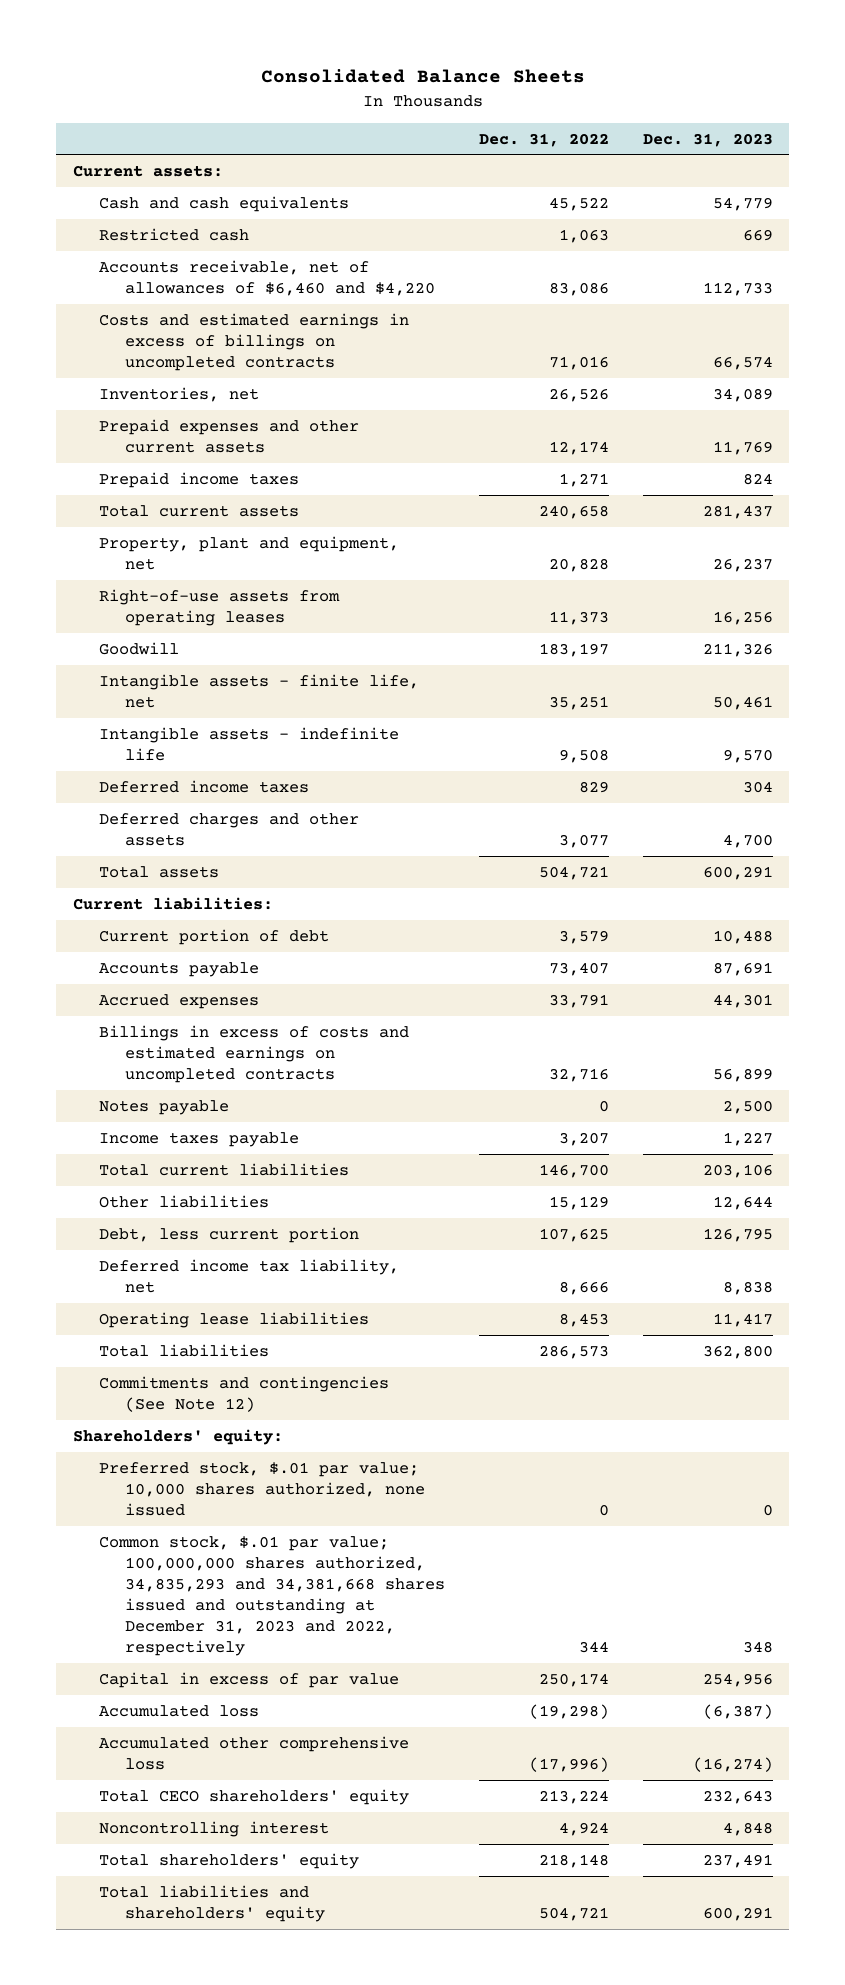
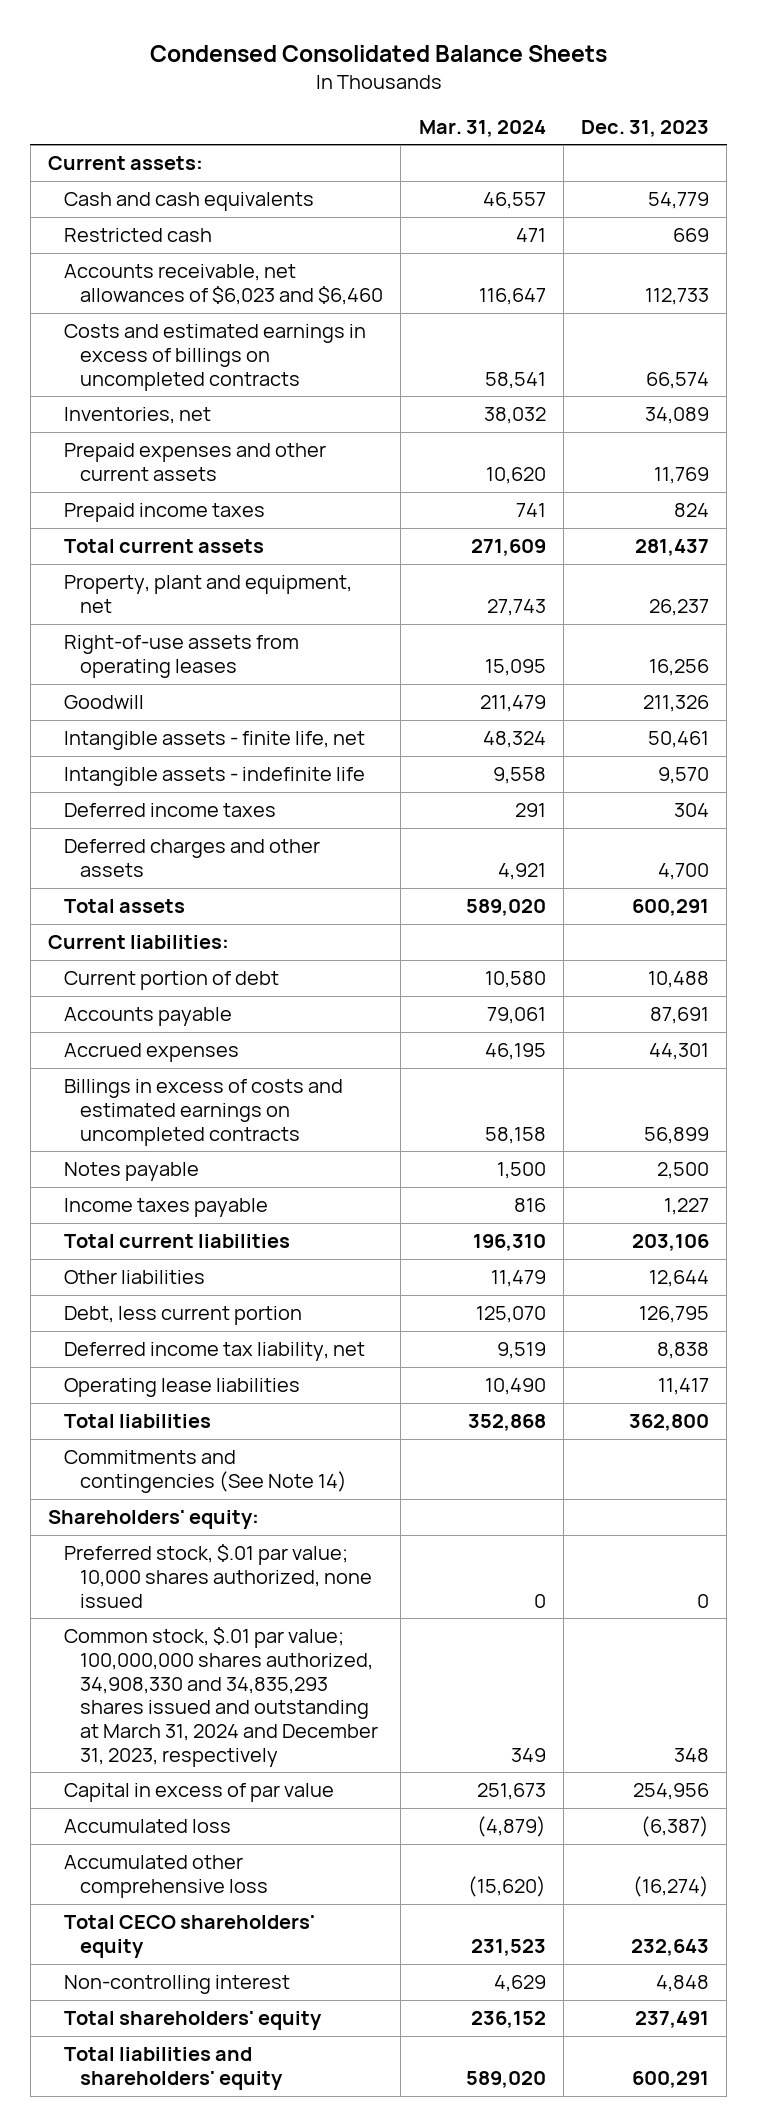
- Consolidated Balance Sheets
+ Condensed Consolidated Balance Sheets
- | Dec. 31, 2022 | Dec. 31, 2023
+ | Mar. 31, 2024 | Dec. 31, 2023
- Accounts receivable, net of allowances of $6,460 and $4,220 | 83,086 | 112,733
+ Accounts receivable, net allowances of $6,023 and $6,460 | 116,647 | 112,733
- Commitments and contingencies (See Note 12)
+ Commitments and contingencies (See Note 14)
- Common stock, $.01 par value; 100,000,000 shares authorized, 34,835,293 and 34,381,668 shares issued and outstanding at December 31, 2023 and 2022, respectively | 344 | 348
+ Common stock, $.01 par value; 100,000,000 shares authorized, 34,908,330 and 34,835,293 shares issued and outstanding at March 31, 2024 and December 31, 2023, respectively | 349 | 348
- Noncontrolling interest | 4,924 | 4,848
+ Non-controlling interest | 4,629 | 4,848

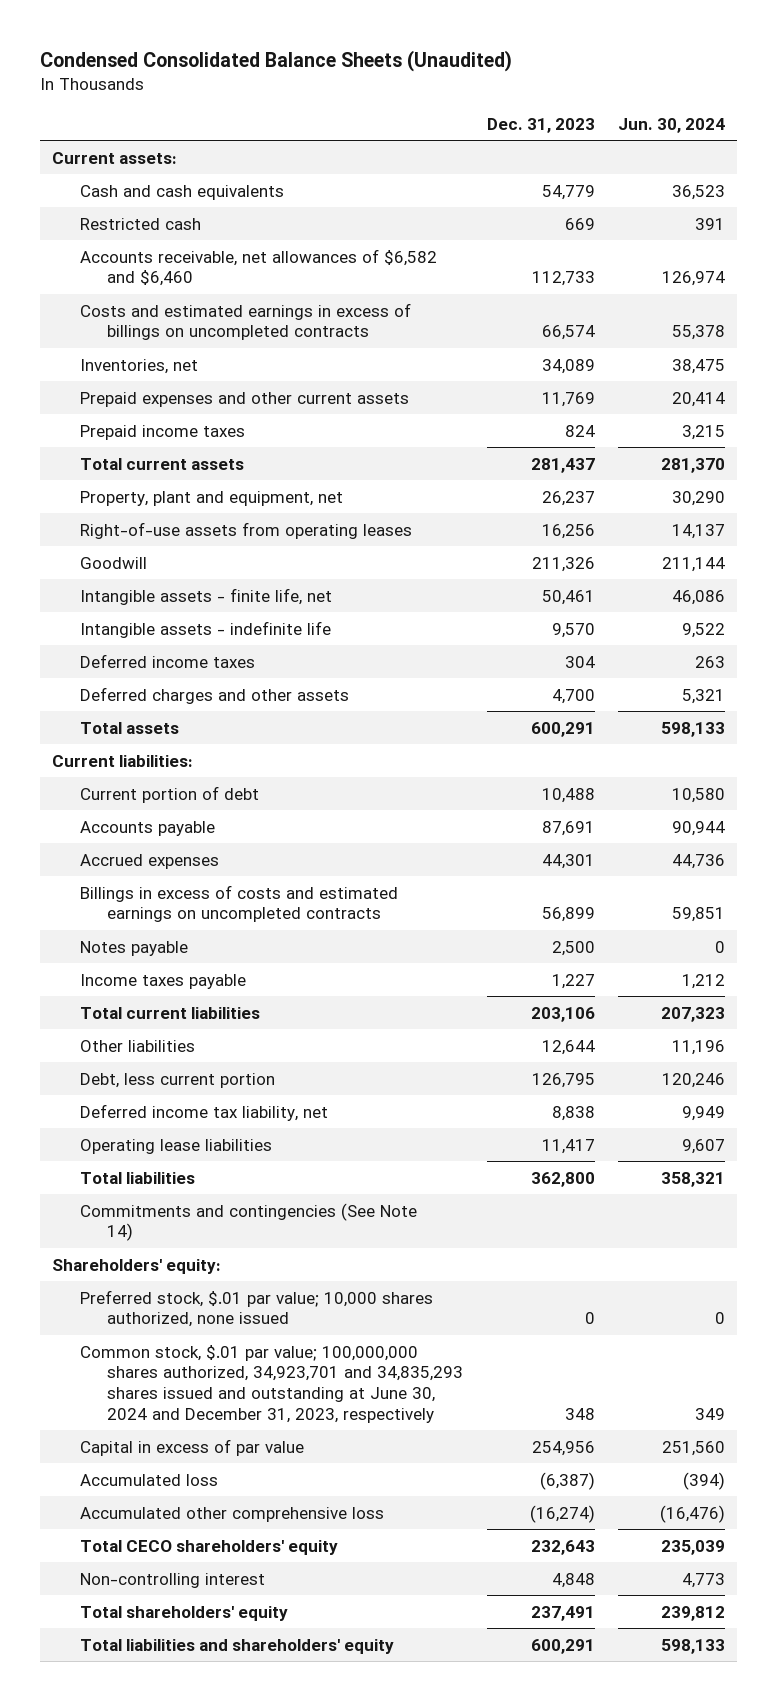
- Condensed Consolidated Balance Sheets
+ Condensed Consolidated Balance Sheets (Unaudited)
- | Mar. 31, 2024 | Dec. 31, 2023
+ | Dec. 31, 2023 | Jun. 30, 2024
- Accounts receivable, net allowances of $6,023 and $6,460 | 116,647 | 112,733
+ Accounts receivable, net allowances of $6,582 and $6,460 | 112,733 | 126,974
- Common stock, $.01 par value; 100,000,000 shares authorized, 34,908,330 and 34,835,293 shares issued and outstanding at March 31, 2024 and December 31, 2023, respectively | 349 | 348
+ Common stock, $.01 par value; 100,000,000 shares authorized, 34,923,701 and 34,835,293 shares issued and outstanding at June 30, 2024 and December 31, 2023, respectively | 348 | 349

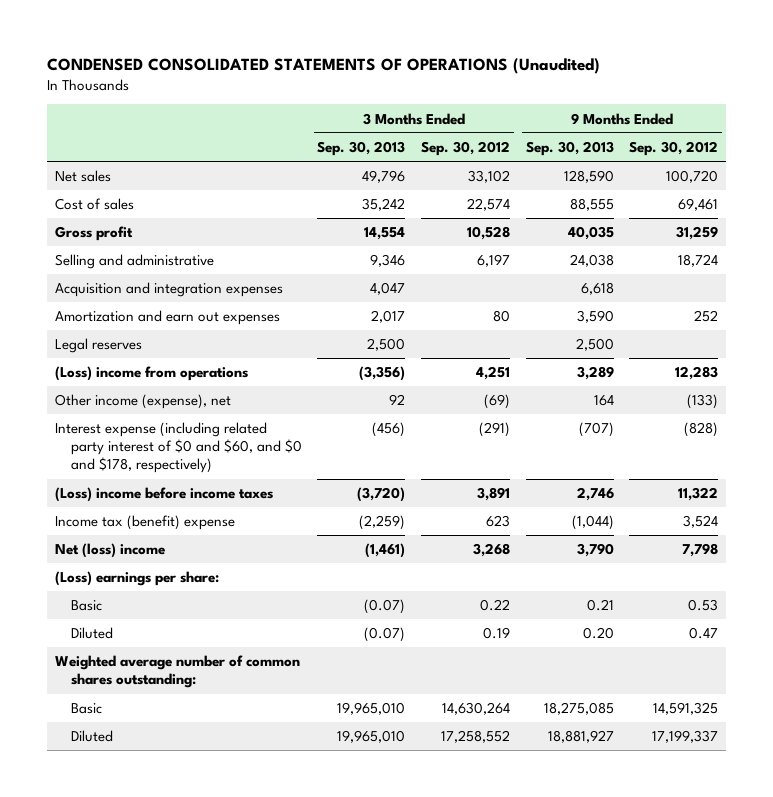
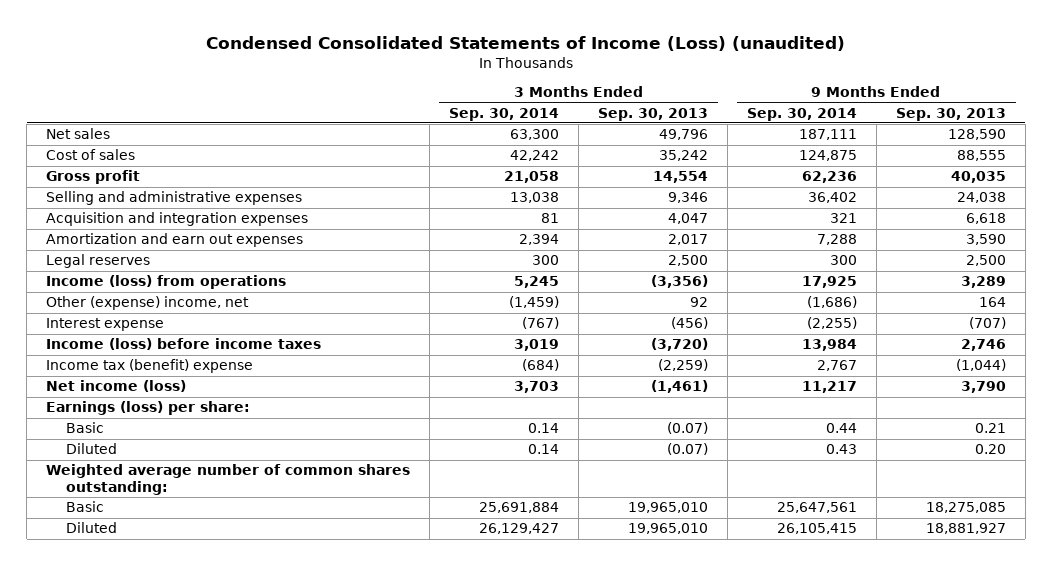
- CONDENSED CONSOLIDATED STATEMENTS OF OPERATIONS (Unaudited)
+ Condensed Consolidated Statements of Income (Loss) (unaudited)
- | 3 Months Ended Sep. 30, 2013 | 3 Months Ended Sep. 30, 2012 | 9 Months Ended Sep. 30, 2013 | 9 Months Ended Sep. 30, 2012
+ | 3 Months Ended Sep. 30, 2014 | 3 Months Ended Sep. 30, 2013 | 9 Months Ended Sep. 30, 2014 | 9 Months Ended Sep. 30, 2013
- Selling and administrative | 9,346 | 6,197 | 24,038 | 18,724
+ Selling and administrative expenses | 13,038 | 9,346 | 36,402 | 24,038
- (Loss) income from operations | (3,356) | 4,251 | 3,289 | 12,283
- Other income (expense), net | 92 | (69) | 164 | (133)
- Interest expense (including related party interest of $0 and $60, and $0 and $178, respectively) | (456) | (291) | (707) | (828)
- (Loss) income before income taxes | (3,720) | 3,891 | 2,746 | 11,322
+ Income (loss) from operations | 5,245 | (3,356) | 17,925 | 3,289
+ Other (expense) income, net | (1,459) | 92 | (1,686) | 164
+ Interest expense | (767) | (456) | (2,255) | (707)
+ Income (loss) before income taxes | 3,019 | (3,720) | 13,984 | 2,746
- Net (loss) income | (1,461) | 3,268 | 3,790 | 7,798
- (Loss) earnings per share:
+ Net income (loss) | 3,703 | (1,461) | 11,217 | 3,790
+ Earnings (loss) per share:

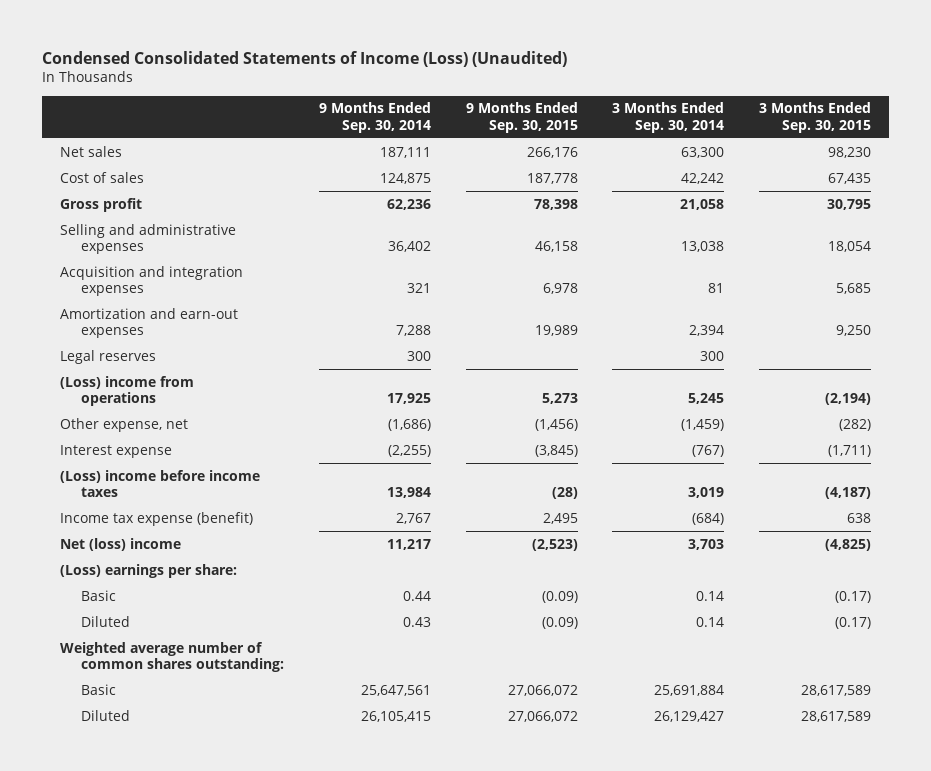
- Condensed Consolidated Statements of Income (Loss) (unaudited)
+ Condensed Consolidated Statements of Income (Loss) (Unaudited)
- | 3 Months Ended Sep. 30, 2014 | 3 Months Ended Sep. 30, 2013 | 9 Months Ended Sep. 30, 2014 | 9 Months Ended Sep. 30, 2013
+ | 9 Months Ended Sep. 30, 2014 | 9 Months Ended Sep. 30, 2015 | 3 Months Ended Sep. 30, 2014 | 3 Months Ended Sep. 30, 2015
- Amortization and earn out expenses | 2,394 | 2,017 | 7,288 | 3,590
+ Amortization and earn-out expenses | 7,288 | 19,989 | 2,394 | 9,250
- Income (loss) from operations | 5,245 | (3,356) | 17,925 | 3,289
- Other (expense) income, net | (1,459) | 92 | (1,686) | 164
+ (Loss) income from operations | 17,925 | 5,273 | 5,245 | (2,194)
+ Other expense, net | (1,686) | (1,456) | (1,459) | (282)
- Income (loss) before income taxes | 3,019 | (3,720) | 13,984 | 2,746
- Income tax (benefit) expense | (684) | (2,259) | 2,767 | (1,044)
- Net income (loss) | 3,703 | (1,461) | 11,217 | 3,790
- Earnings (loss) per share:
+ (Loss) income before income taxes | 13,984 | (28) | 3,019 | (4,187)
+ Income tax expense (benefit) | 2,767 | 2,495 | (684) | 638
+ Net (loss) income | 11,217 | (2,523) | 3,703 | (4,825)
+ (Loss) earnings per share:

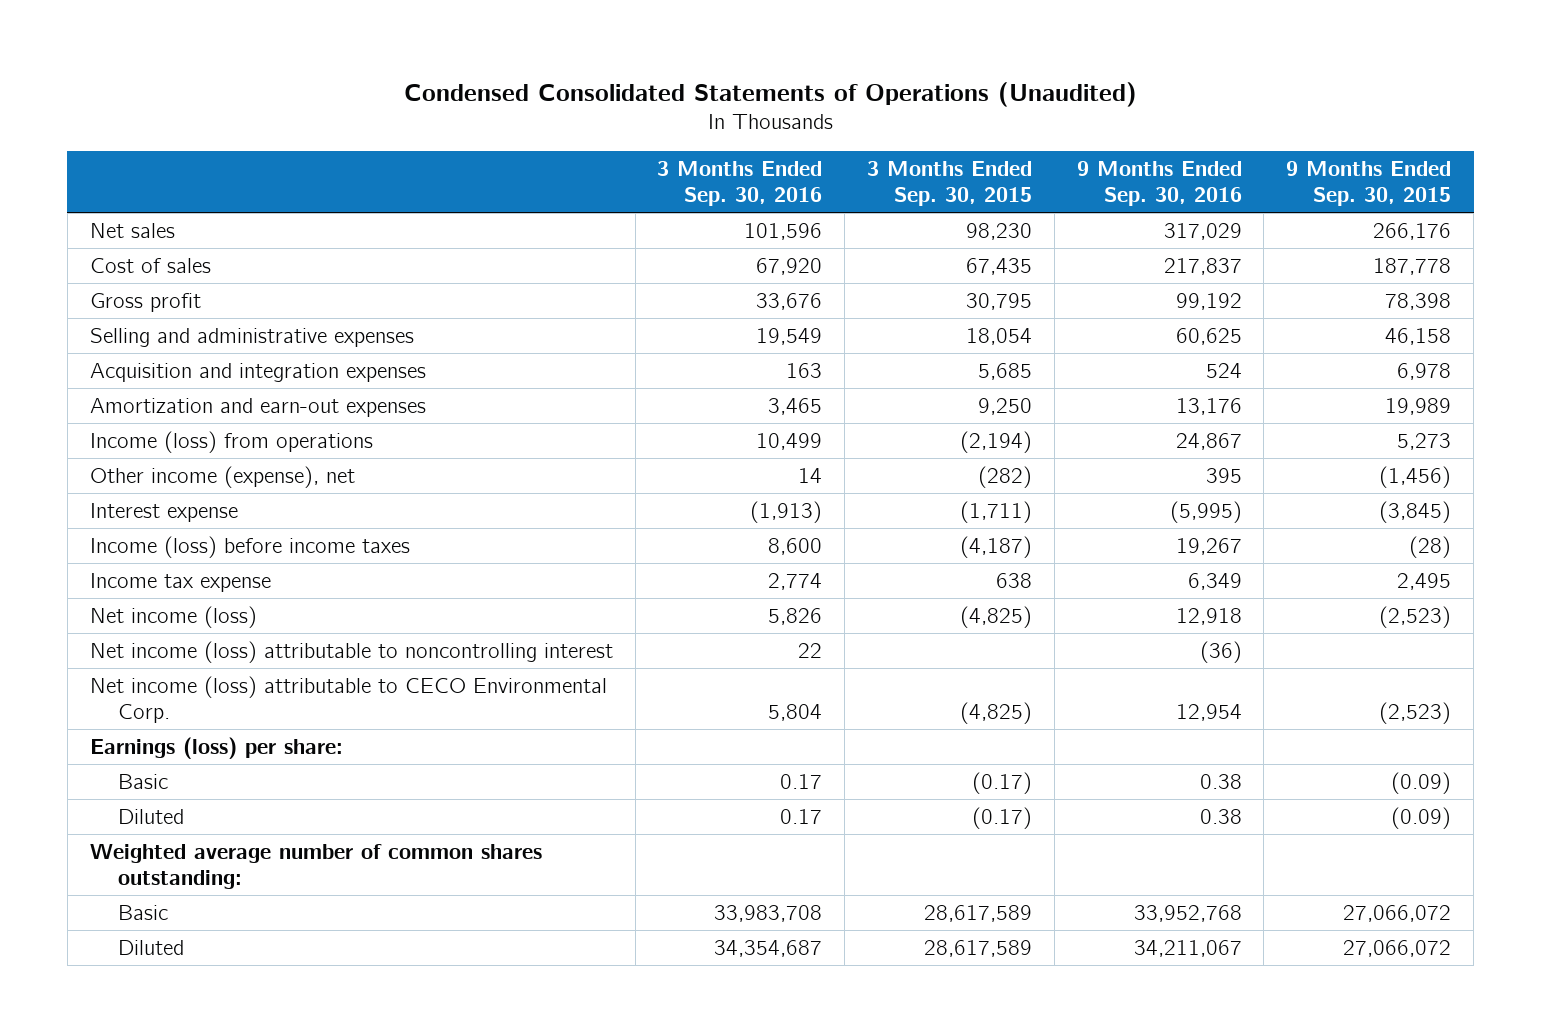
- Condensed Consolidated Statements of Income (Loss) (Unaudited)
+ Condensed Consolidated Statements of Operations (Unaudited)
- | 9 Months Ended Sep. 30, 2014 | 9 Months Ended Sep. 30, 2015 | 3 Months Ended Sep. 30, 2014 | 3 Months Ended Sep. 30, 2015
+ | 3 Months Ended Sep. 30, 2016 | 3 Months Ended Sep. 30, 2015 | 9 Months Ended Sep. 30, 2016 | 9 Months Ended Sep. 30, 2015
- Legal reserves | 300 | | 300 |
- (Loss) income from operations | 17,925 | 5,273 | 5,245 | (2,194)
- Other expense, net | (1,686) | (1,456) | (1,459) | (282)
+ Income (loss) from operations | 10,499 | (2,194) | 24,867 | 5,273
+ Other income (expense), net | 14 | (282) | 395 | (1,456)
- (Loss) income before income taxes | 13,984 | (28) | 3,019 | (4,187)
- Income tax expense (benefit) | 2,767 | 2,495 | (684) | 638
- Net (loss) income | 11,217 | (2,523) | 3,703 | (4,825)
- (Loss) earnings per share:
+ Income (loss) before income taxes | 8,600 | (4,187) | 19,267 | (28)
+ Income tax expense | 2,774 | 638 | 6,349 | 2,495
+ Net income (loss) | 5,826 | (4,825) | 12,918 | (2,523)
+ Net income (loss) attributable to noncontrolling interest | 22 | | (36) |
+ Net income (loss) attributable to CECO Environmental Corp. | 5,804 | (4,825) | 12,954 | (2,523)
+ Earnings (loss) per share:

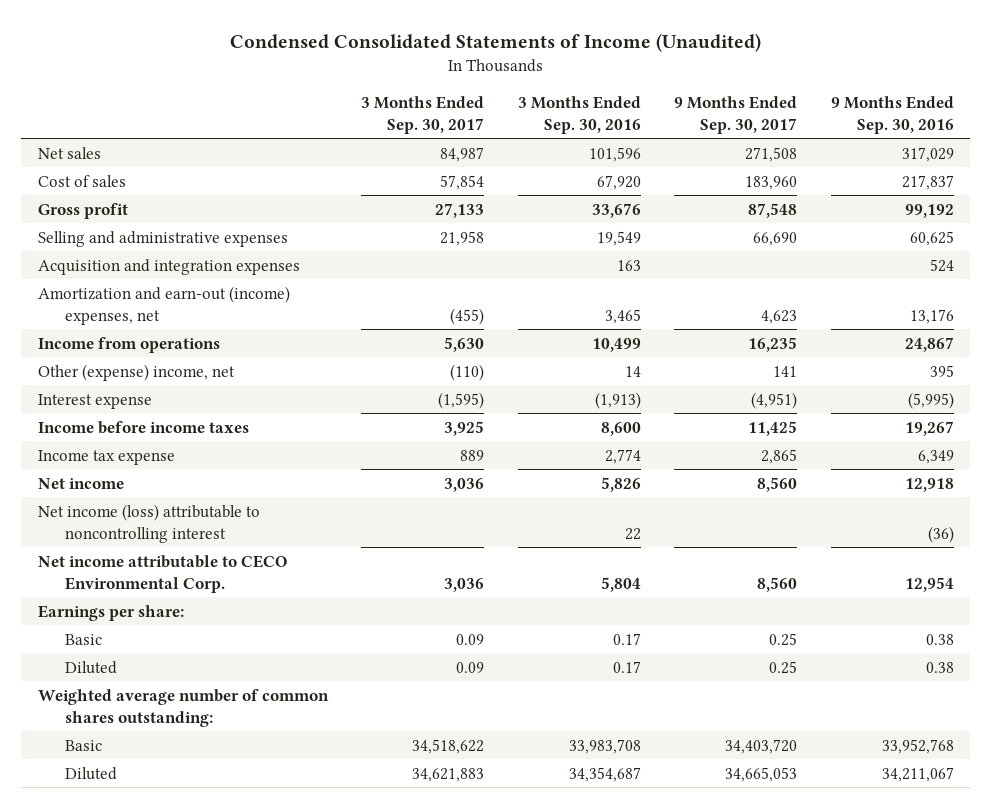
- Condensed Consolidated Statements of Operations (Unaudited)
+ Condensed Consolidated Statements of Income (Unaudited)
- | 3 Months Ended Sep. 30, 2016 | 3 Months Ended Sep. 30, 2015 | 9 Months Ended Sep. 30, 2016 | 9 Months Ended Sep. 30, 2015
+ | 3 Months Ended Sep. 30, 2017 | 3 Months Ended Sep. 30, 2016 | 9 Months Ended Sep. 30, 2017 | 9 Months Ended Sep. 30, 2016
- Amortization and earn-out expenses | 3,465 | 9,250 | 13,176 | 19,989
- Income (loss) from operations | 10,499 | (2,194) | 24,867 | 5,273
- Other income (expense), net | 14 | (282) | 395 | (1,456)
+ Amortization and earn-out (income) expenses, net | (455) | 3,465 | 4,623 | 13,176
+ Income from operations | 5,630 | 10,499 | 16,235 | 24,867
+ Other (expense) income, net | (110) | 14 | 141 | 395
- Income (loss) before income taxes | 8,600 | (4,187) | 19,267 | (28)
+ Income before income taxes | 3,925 | 8,600 | 11,425 | 19,267
- Net income (loss) | 5,826 | (4,825) | 12,918 | (2,523)
+ Net income | 3,036 | 5,826 | 8,560 | 12,918
- Net income (loss) attributable to CECO Environmental Corp. | 5,804 | (4,825) | 12,954 | (2,523)
- Earnings (loss) per share:
+ Net income attributable to CECO Environmental Corp. | 3,036 | 5,804 | 8,560 | 12,954
+ Earnings per share:

